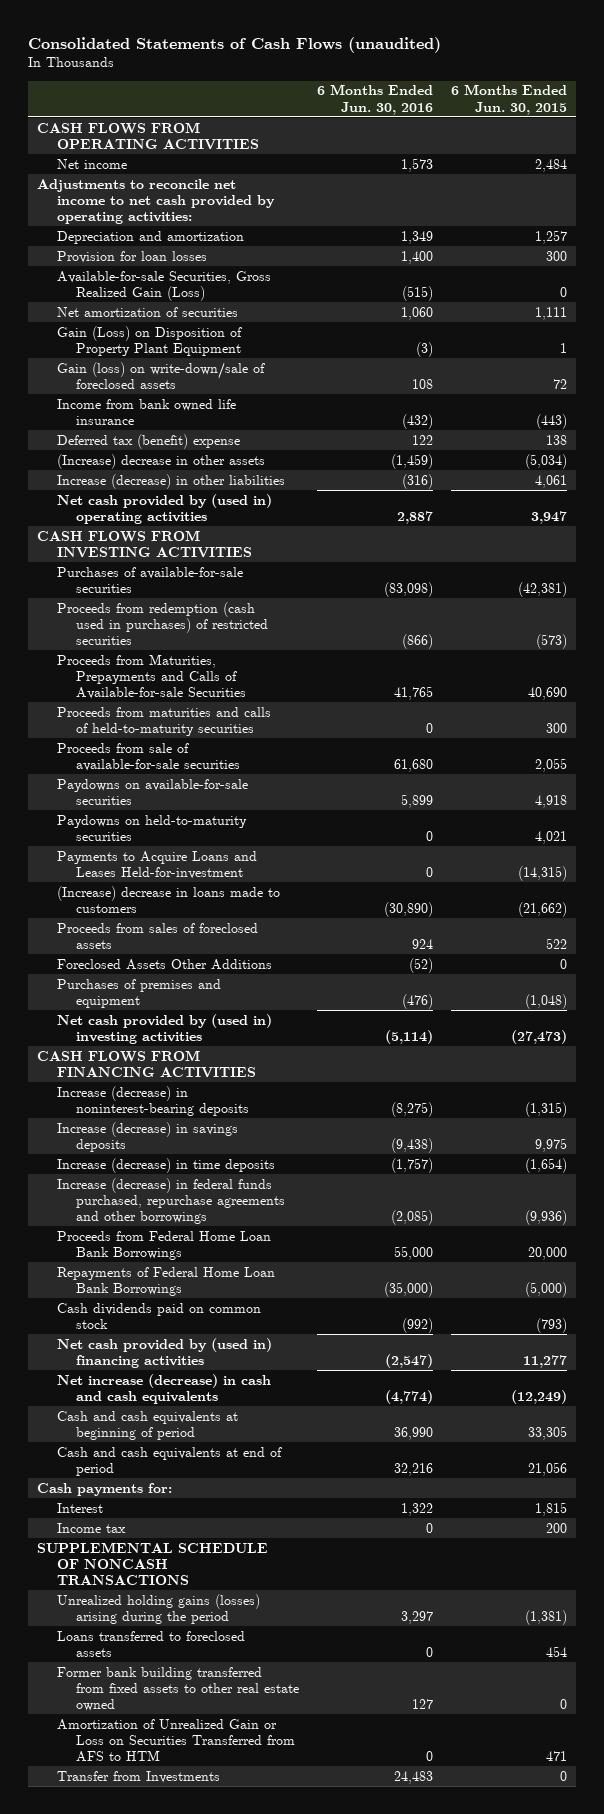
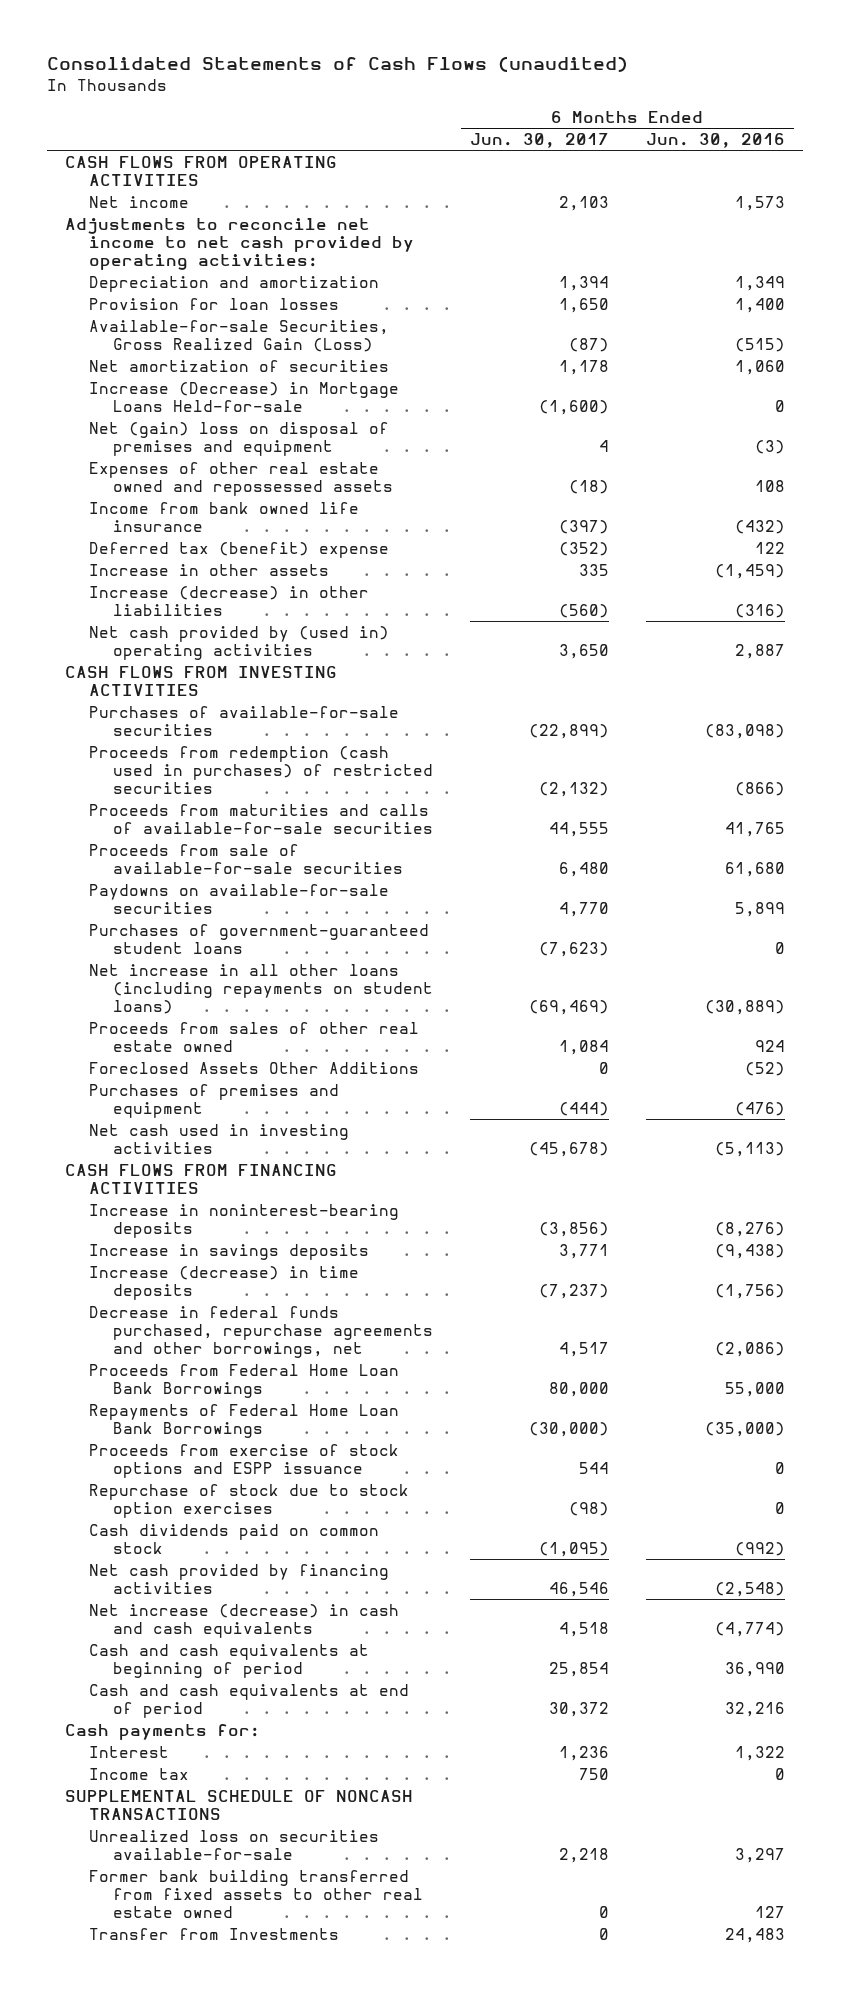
- | 6 Months Ended Jun. 30, 2016 | 6 Months Ended Jun. 30, 2015
+ | 6 Months Ended Jun. 30, 2017 | 6 Months Ended Jun. 30, 2016
- Gain (Loss) on Disposition of Property Plant Equipment | (3) | 1
- Gain (loss) on write-down/sale of foreclosed assets | 108 | 72
+ Increase (Decrease) in Mortgage Loans Held-for-sale | (1,600) | 0
+ Net (gain) loss on disposal of premises and equipment | 4 | (3)
+ Expenses of other real estate owned and repossessed assets | (18) | 108
- (Increase) decrease in other assets | (1,459) | (5,034)
+ Increase in other assets | 335 | (1,459)
- Proceeds from Maturities, Prepayments and Calls of Available-for-sale Securities | 41,765 | 40,690
- Proceeds from maturities and calls of held-to-maturity securities | 0 | 300
+ Proceeds from maturities and calls of available-for-sale securities | 44,555 | 41,765
- Paydowns on held-to-maturity securities | 0 | 4,021
- Payments to Acquire Loans and Leases Held-for-investment | 0 | (14,315)
- (Increase) decrease in loans made to customers | (30,890) | (21,662)
- Proceeds from sales of foreclosed assets | 924 | 522
+ Purchases of government-guaranteed student loans | (7,623) | 0
+ Net increase in all other loans (including repayments on student loans) | (69,469) | (30,889)
+ Proceeds from sales of other real estate owned | 1,084 | 924
- Net cash provided by (used in) investing activities | (5,114) | (27,473)
+ Net cash used in investing activities | (45,678) | (5,113)
- Increase (decrease) in noninterest-bearing deposits | (8,275) | (1,315)
- Increase (decrease) in savings deposits | (9,438) | 9,975
- Increase (decrease) in time deposits | (1,757) | (1,654)
- Increase (decrease) in federal funds purchased, repurchase agreements and other borrowings | (2,085) | (9,936)
+ Increase in noninterest-bearing deposits | (3,856) | (8,276)
+ Increase in savings deposits | 3,771 | (9,438)
+ Increase (decrease) in time deposits | (7,237) | (1,756)
+ Decrease in federal funds purchased, repurchase agreements and other borrowings, net | 4,517 | (2,086)
+ Proceeds from exercise of stock options and ESPP issuance | 544 | 0
+ Repurchase of stock due to stock option exercises | (98) | 0
- Net cash provided by (used in) financing activities | (2,547) | 11,277
+ Net cash provided by financing activities | 46,546 | (2,548)
- Unrealized holding gains (losses) arising during the period | 3,297 | (1,381)
- Loans transferred to foreclosed assets | 0 | 454
+ Unrealized loss on securities available-for-sale | 2,218 | 3,297
- Amortization of Unrealized Gain or Loss on Securities Transferred from AFS to HTM | 0 | 471

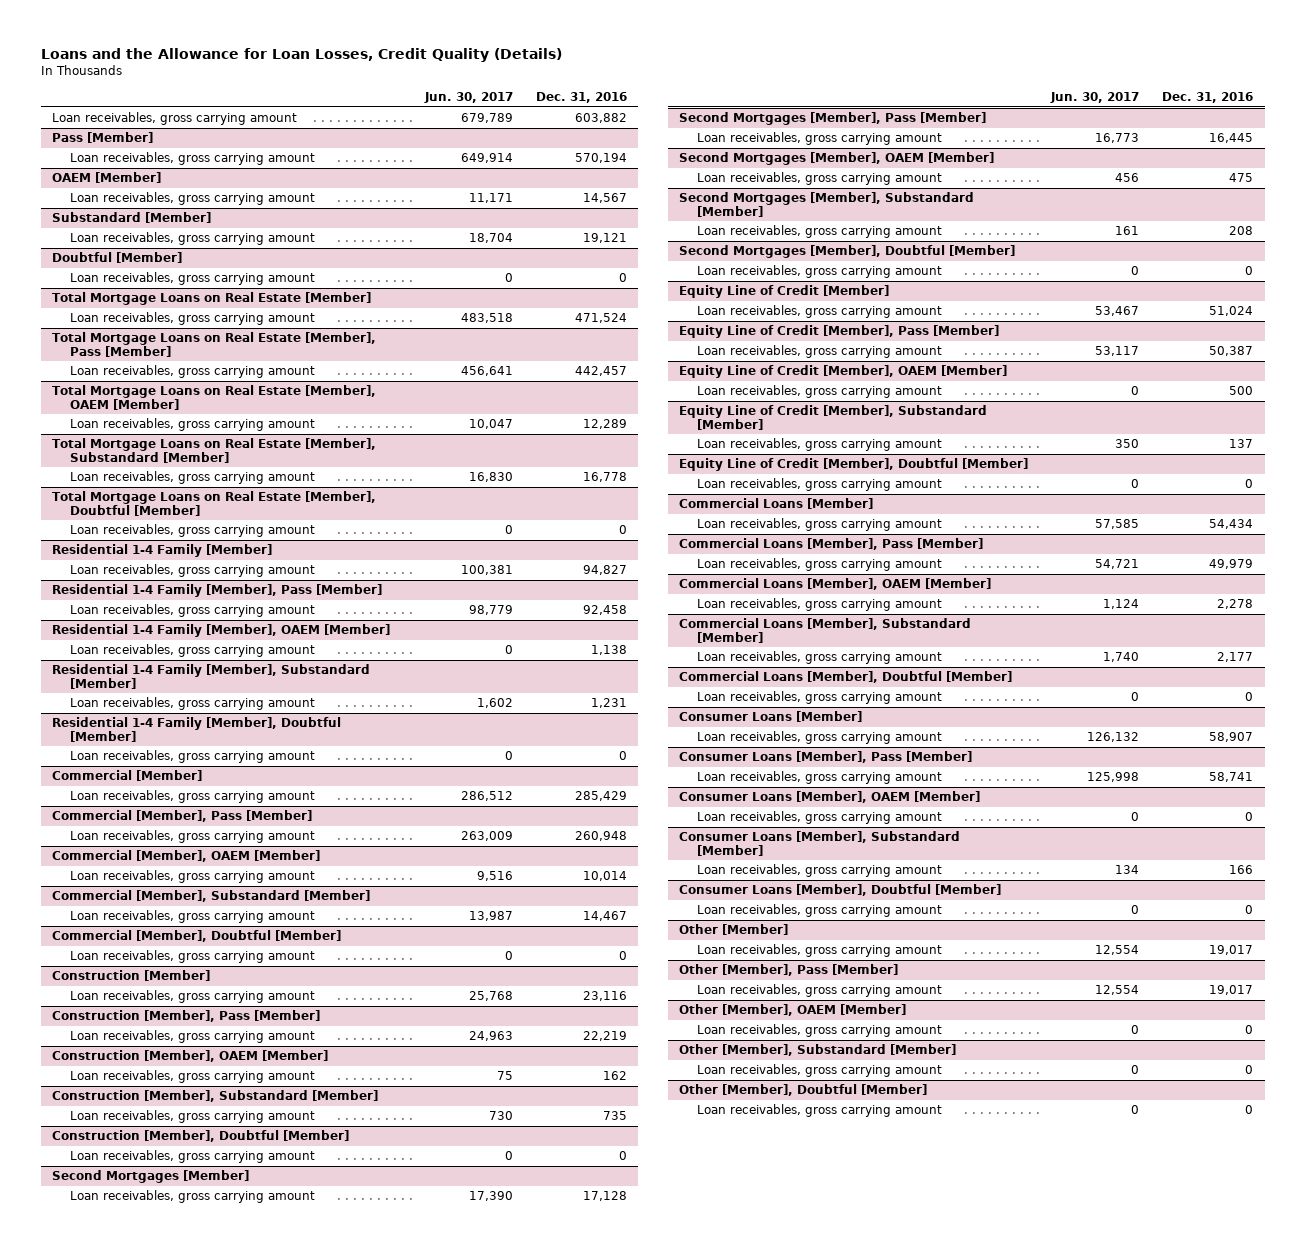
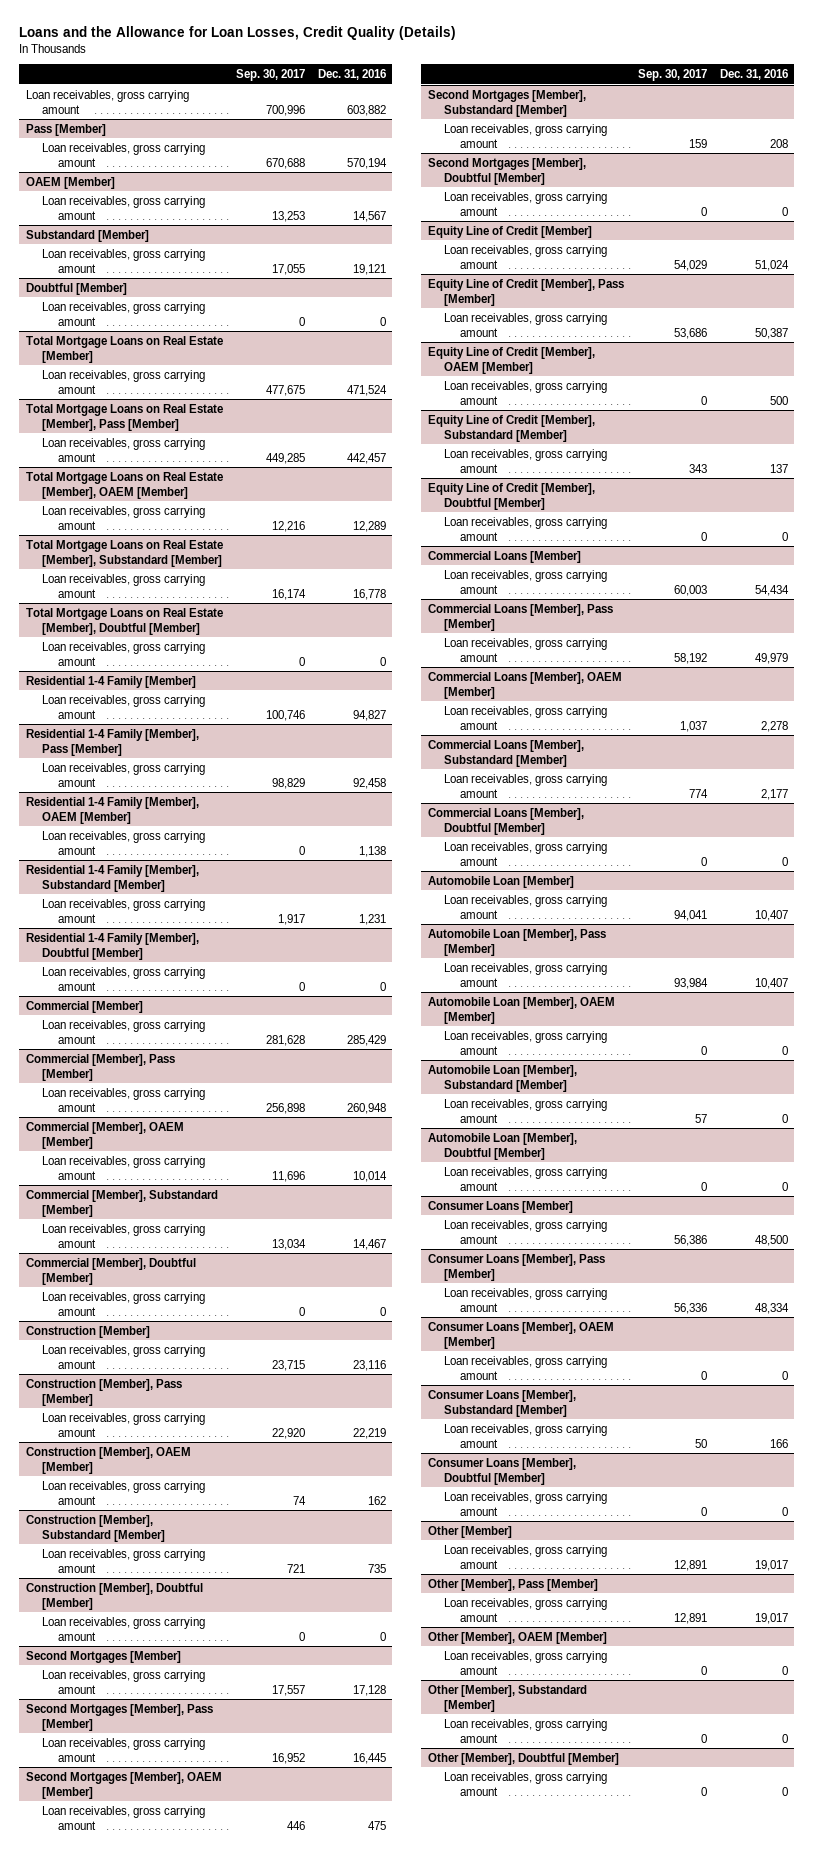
- | Jun. 30, 2017 | Dec. 31, 2016
+ | Sep. 30, 2017 | Dec. 31, 2016
+ Automobile Loan [Member]
+ Loan receivables, gross carrying amount | 94,041 | 10,407
+ Automobile Loan [Member], Pass [Member]
+ Loan receivables, gross carrying amount | 93,984 | 10,407
+ Automobile Loan [Member], OAEM [Member]
+ Loan receivables, gross carrying amount | 0 | 0
+ Automobile Loan [Member], Substandard [Member]
+ Loan receivables, gross carrying amount | 57 | 0
+ Automobile Loan [Member], Doubtful [Member]
+ Loan receivables, gross carrying amount | 0 | 0
@ Consumer Loans [Member]
- Loan receivables, gross carrying amount | 126,132 | 58,907
+ Loan receivables, gross carrying amount | 56,386 | 48,500
@ Consumer Loans [Member], Pass [Member]
- Loan receivables, gross carrying amount | 125,998 | 58,741
+ Loan receivables, gross carrying amount | 56,336 | 48,334

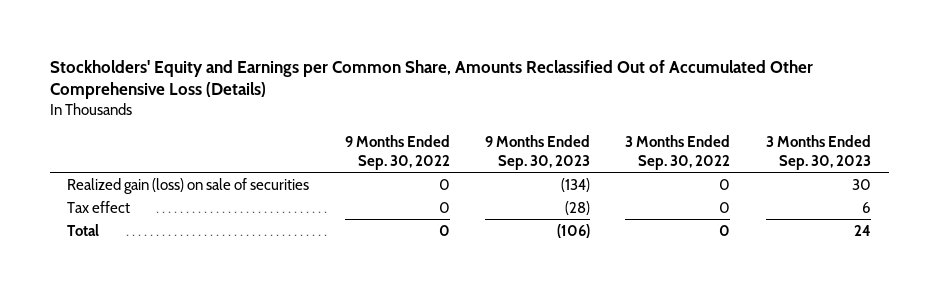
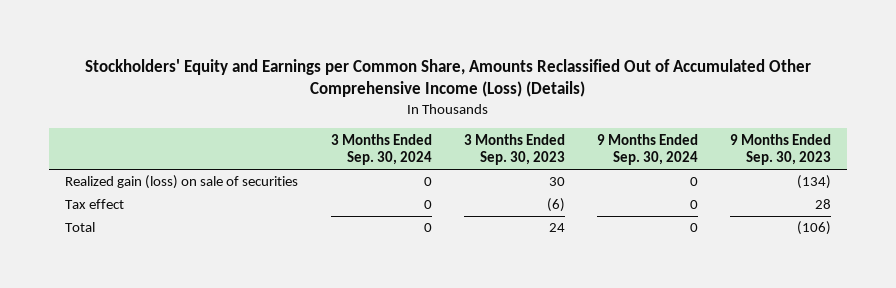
- Stockholders' Equity and Earnings per Common Share, Amounts Reclassified Out of Accumulated Other Comprehensive Loss (Details)
+ Stockholders' Equity and Earnings per Common Share, Amounts Reclassified Out of Accumulated Other Comprehensive Income (Loss) (Details)
- | 9 Months Ended Sep. 30, 2022 | 9 Months Ended Sep. 30, 2023 | 3 Months Ended Sep. 30, 2022 | 3 Months Ended Sep. 30, 2023
+ | 3 Months Ended Sep. 30, 2024 | 3 Months Ended Sep. 30, 2023 | 9 Months Ended Sep. 30, 2024 | 9 Months Ended Sep. 30, 2023
- Tax effect | 0 | (28) | 0 | 6
+ Tax effect | 0 | (6) | 0 | 28

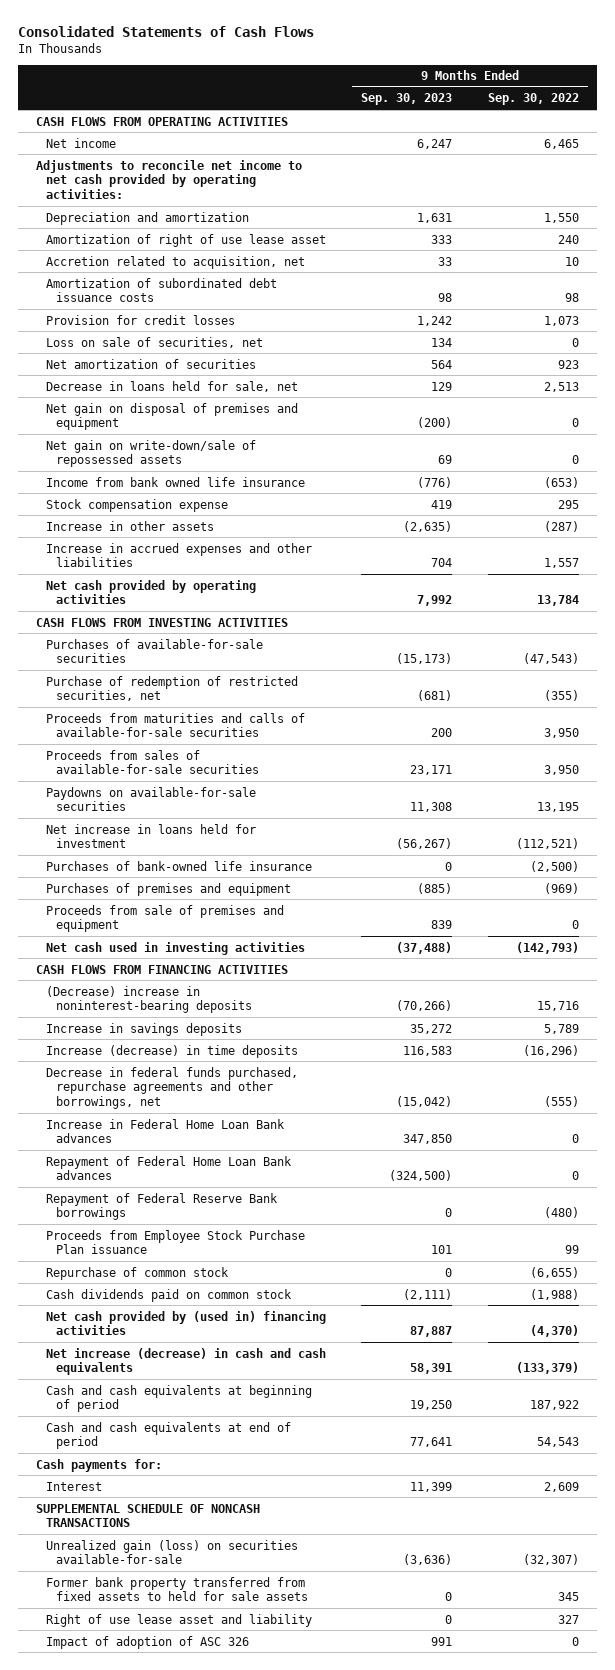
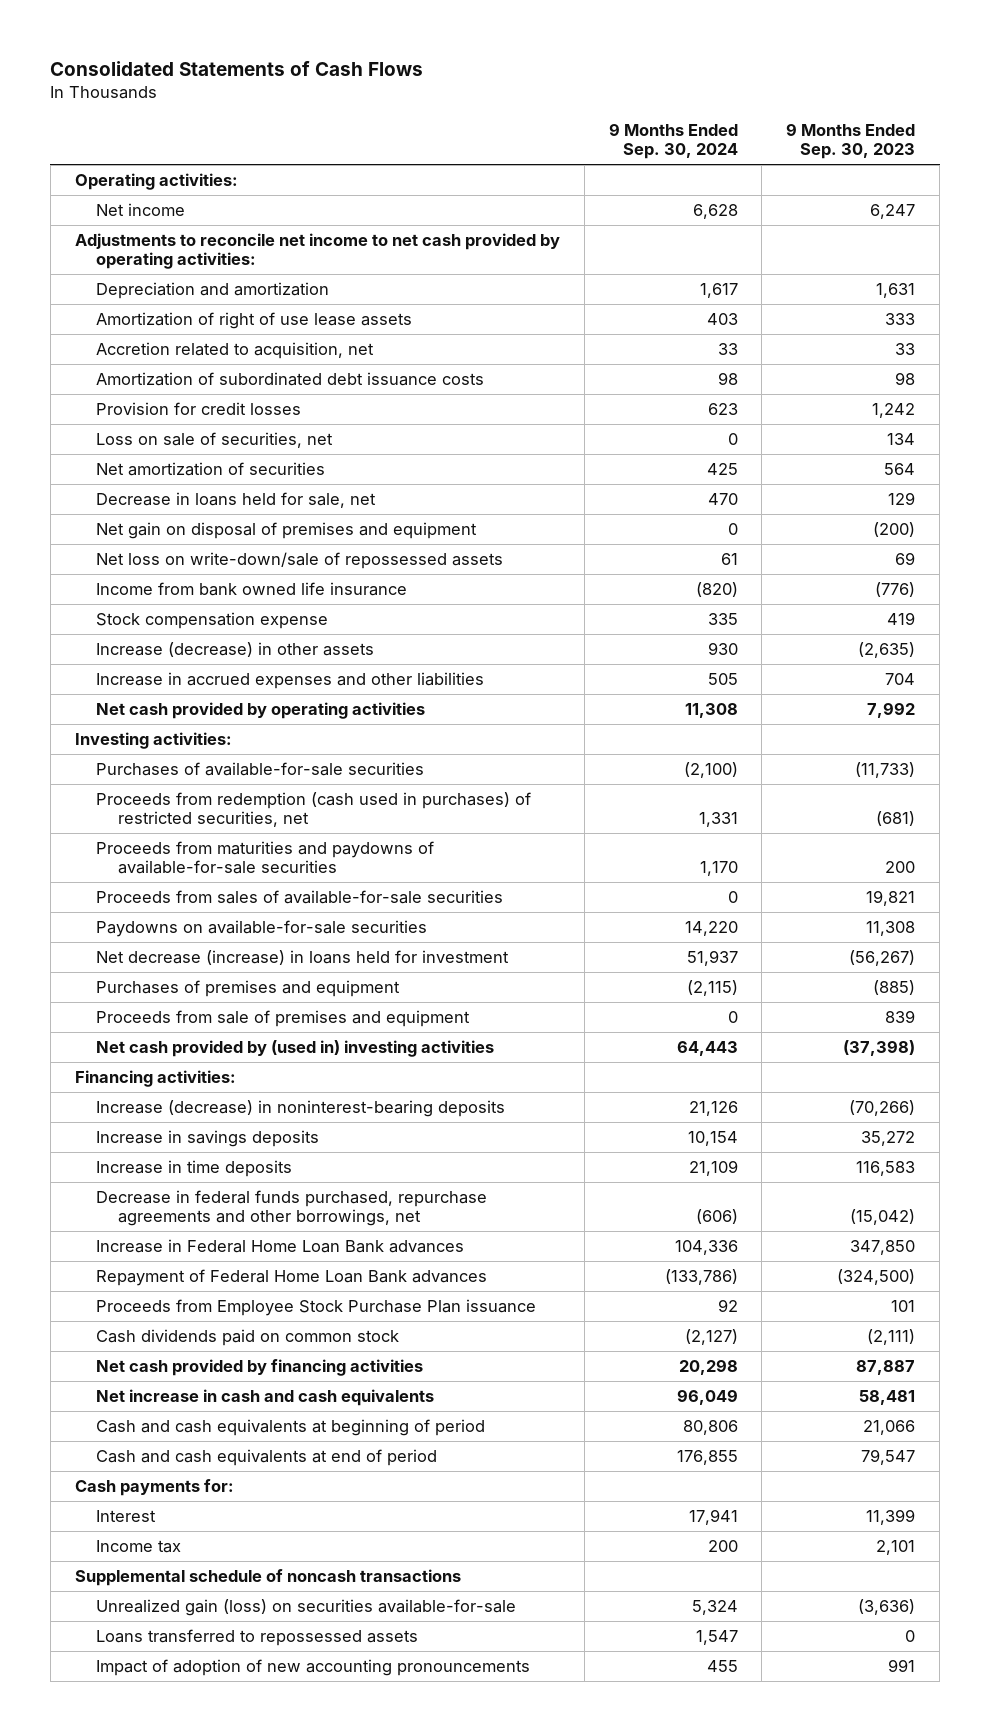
- | 9 Months Ended Sep. 30, 2023 | 9 Months Ended Sep. 30, 2022
+ | 9 Months Ended Sep. 30, 2024 | 9 Months Ended Sep. 30, 2023
- CASH FLOWS FROM OPERATING ACTIVITIES
+ Operating activities:
- Amortization of right of use lease asset | 333 | 240
+ Amortization of right of use lease assets | 403 | 333
- Net gain on write-down/sale of repossessed assets | 69 | 0
+ Net loss on write-down/sale of repossessed assets | 61 | 69
- Increase in other assets | (2,635) | (287)
+ Increase (decrease) in other assets | 930 | (2,635)
- CASH FLOWS FROM INVESTING ACTIVITIES
- Purchases of available-for-sale securities | (15,173) | (47,543)
- Purchase of redemption of restricted securities, net | (681) | (355)
- Proceeds from maturities and calls of available-for-sale securities | 200 | 3,950
- Proceeds from sales of available-for-sale securities | 23,171 | 3,950
+ Investing activities:
+ Purchases of available-for-sale securities | (2,100) | (11,733)
+ Proceeds from redemption (cash used in purchases) of restricted securities, net | 1,331 | (681)
+ Proceeds from maturities and paydowns of available-for-sale securities | 1,170 | 200
+ Proceeds from sales of available-for-sale securities | 0 | 19,821
- Net increase in loans held for investment | (56,267) | (112,521)
- Purchases of bank-owned life insurance | 0 | (2,500)
+ Net decrease (increase) in loans held for investment | 51,937 | (56,267)
- Net cash used in investing activities | (37,488) | (142,793)
- CASH FLOWS FROM FINANCING ACTIVITIES
- (Decrease) increase in noninterest-bearing deposits | (70,266) | 15,716
+ Net cash provided by (used in) investing activities | 64,443 | (37,398)
+ Financing activities:
+ Increase (decrease) in noninterest-bearing deposits | 21,126 | (70,266)
- Increase (decrease) in time deposits | 116,583 | (16,296)
+ Increase in time deposits | 21,109 | 116,583
- Repayment of Federal Reserve Bank borrowings | 0 | (480)
- Repurchase of common stock | 0 | (6,655)
- Net cash provided by (used in) financing activities | 87,887 | (4,370)
- Net increase (decrease) in cash and cash equivalents | 58,391 | (133,379)
- Cash and cash equivalents at beginning of period | 19,250 | 187,922
- Cash and cash equivalents at end of period | 77,641 | 54,543
+ Net cash provided by financing activities | 20,298 | 87,887
+ Net increase in cash and cash equivalents | 96,049 | 58,481
+ Cash and cash equivalents at beginning of period | 80,806 | 21,066
+ Cash and cash equivalents at end of period | 176,855 | 79,547
- SUPPLEMENTAL SCHEDULE OF NONCASH TRANSACTIONS
+ Income tax | 200 | 2,101
+ Supplemental schedule of noncash transactions
- Former bank property transferred from fixed assets to held for sale assets | 0 | 345
- Right of use lease asset and liability | 0 | 327
- Impact of adoption of ASC 326 | 991 | 0
+ Loans transferred to repossessed assets | 1,547 | 0
+ Impact of adoption of new accounting pronouncements | 455 | 991

